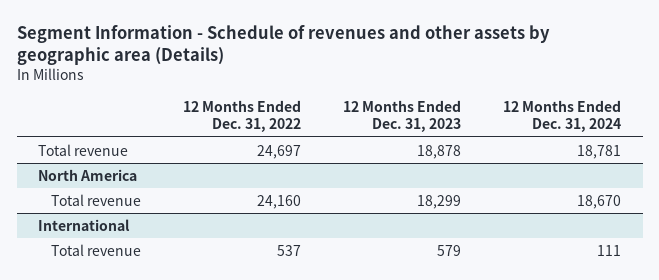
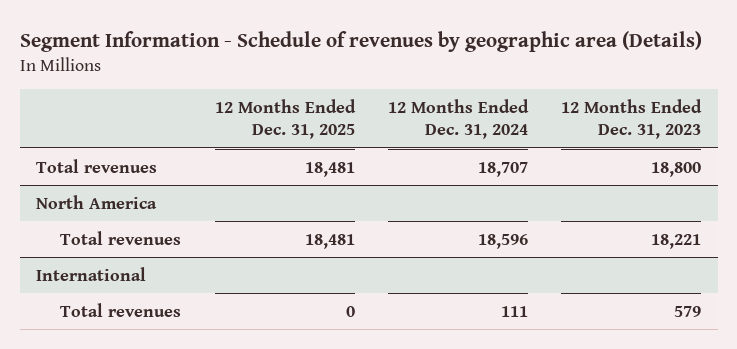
- Segment Information - Schedule of revenues and other assets by geographic area (Details)
+ Segment Information - Schedule of revenues by geographic area (Details)
- | 12 Months Ended Dec. 31, 2022 | 12 Months Ended Dec. 31, 2023 | 12 Months Ended Dec. 31, 2024
+ | 12 Months Ended Dec. 31, 2025 | 12 Months Ended Dec. 31, 2024 | 12 Months Ended Dec. 31, 2023
- Total revenue | 24,697 | 18,878 | 18,781
+ Total revenues | 18,481 | 18,707 | 18,800
@ North America
- Total revenue | 24,160 | 18,299 | 18,670
+ Total revenues | 18,481 | 18,596 | 18,221
@ International
- Total revenue | 537 | 579 | 111
+ Total revenues | 0 | 111 | 579

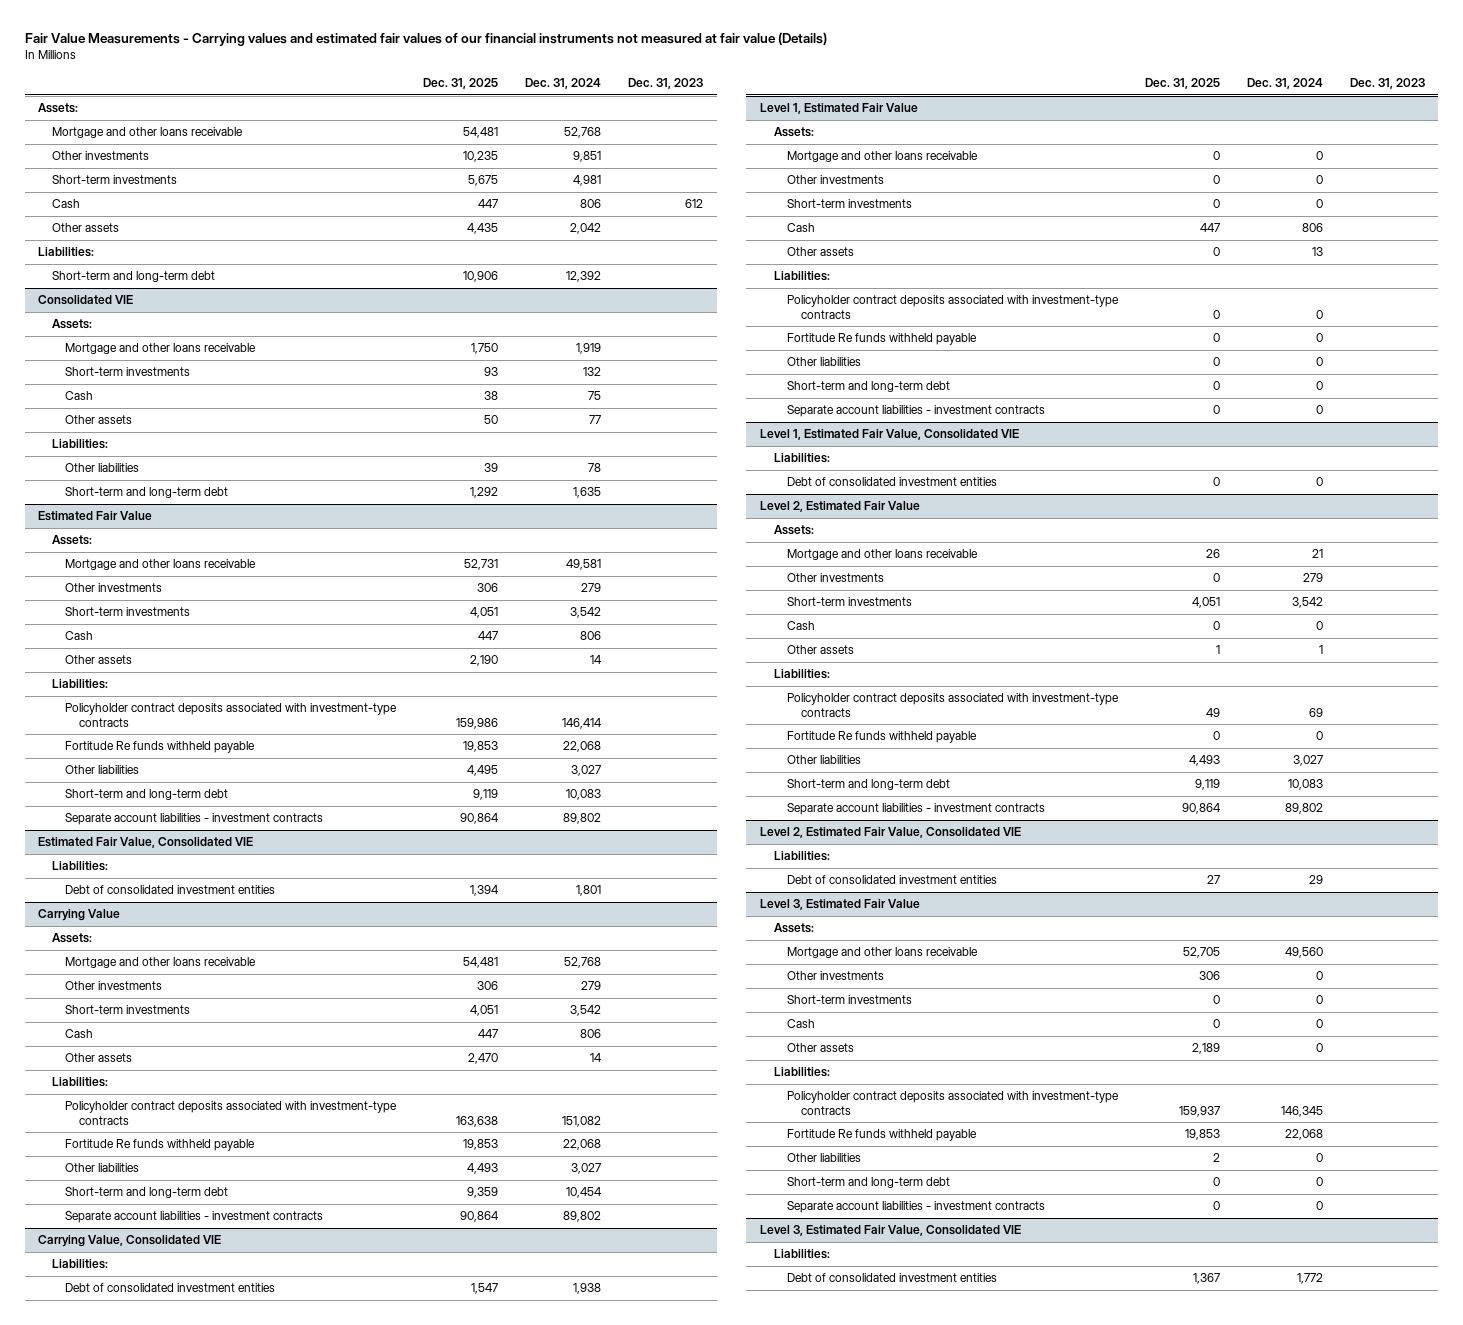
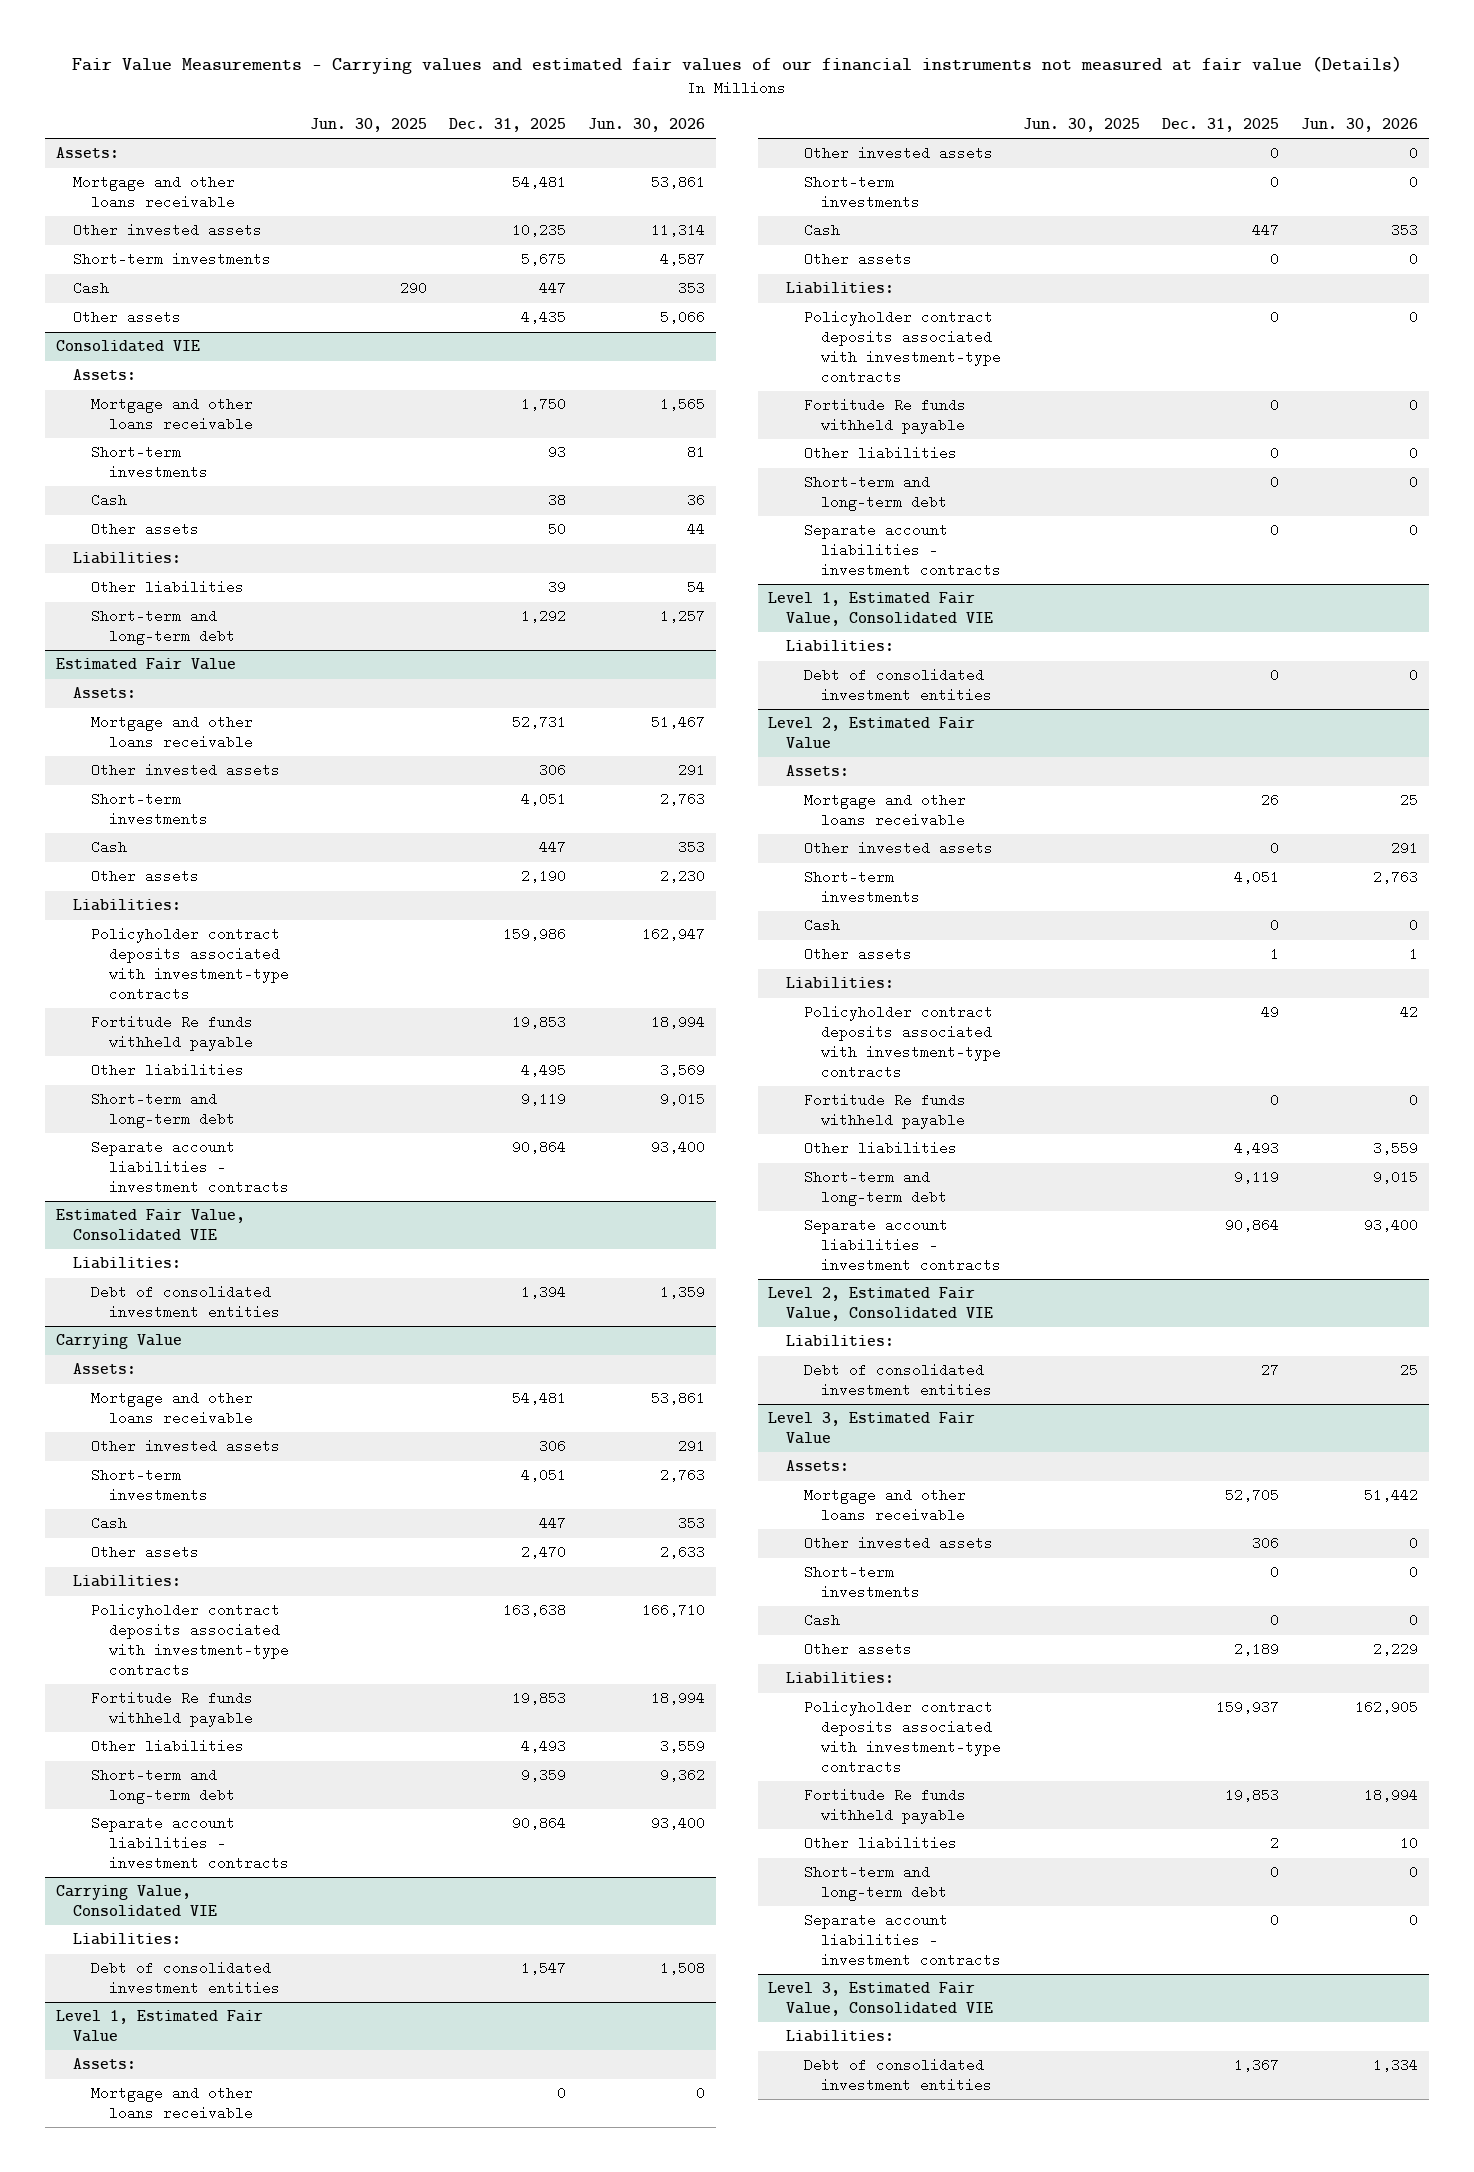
- | Dec. 31, 2025 | Dec. 31, 2024 | Dec. 31, 2023
+ | Jun. 30, 2025 | Dec. 31, 2025 | Jun. 30, 2026
- Other investments | 10,235 | 9,851 |
+ Other invested assets | | 10,235 | 11,314
- Liabilities:
- Short-term and long-term debt | 10,906 | 12,392 |
@ Estimated Fair Value
- Other investments | 306 | 279 |
+ Other invested assets | | 306 | 291
@ Carrying Value
- Other investments | 306 | 279 |
+ Other invested assets | | 306 | 291
@ Level 1, Estimated Fair Value
- Other investments | 0 | 0 |
+ Other invested assets | | 0 | 0
@ Level 2, Estimated Fair Value
- Other investments | 0 | 279 |
+ Other invested assets | | 0 | 291
@ Level 3, Estimated Fair Value
- Other investments | 306 | 0 |
+ Other invested assets | | 306 | 0

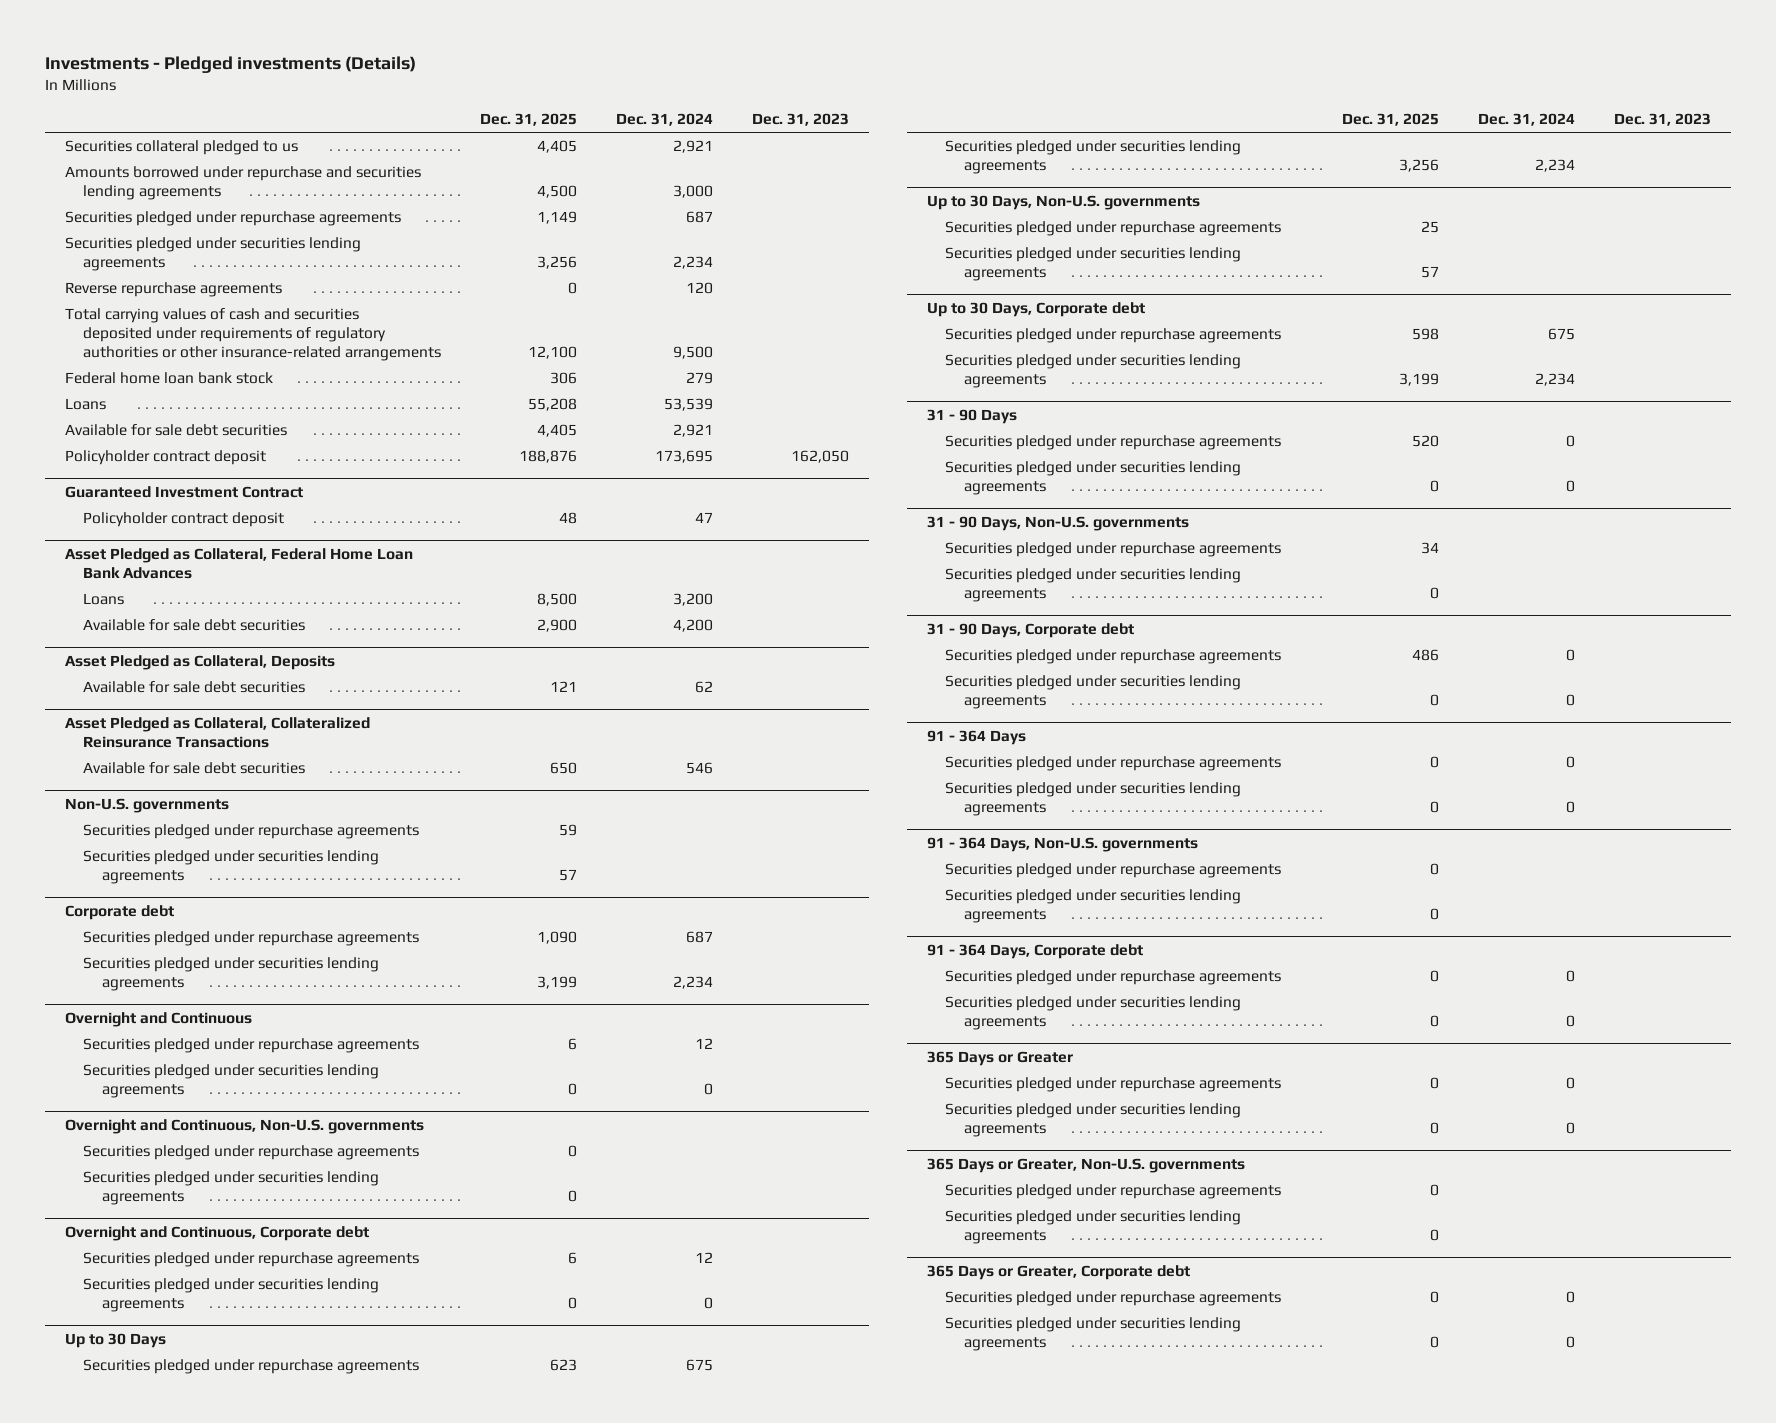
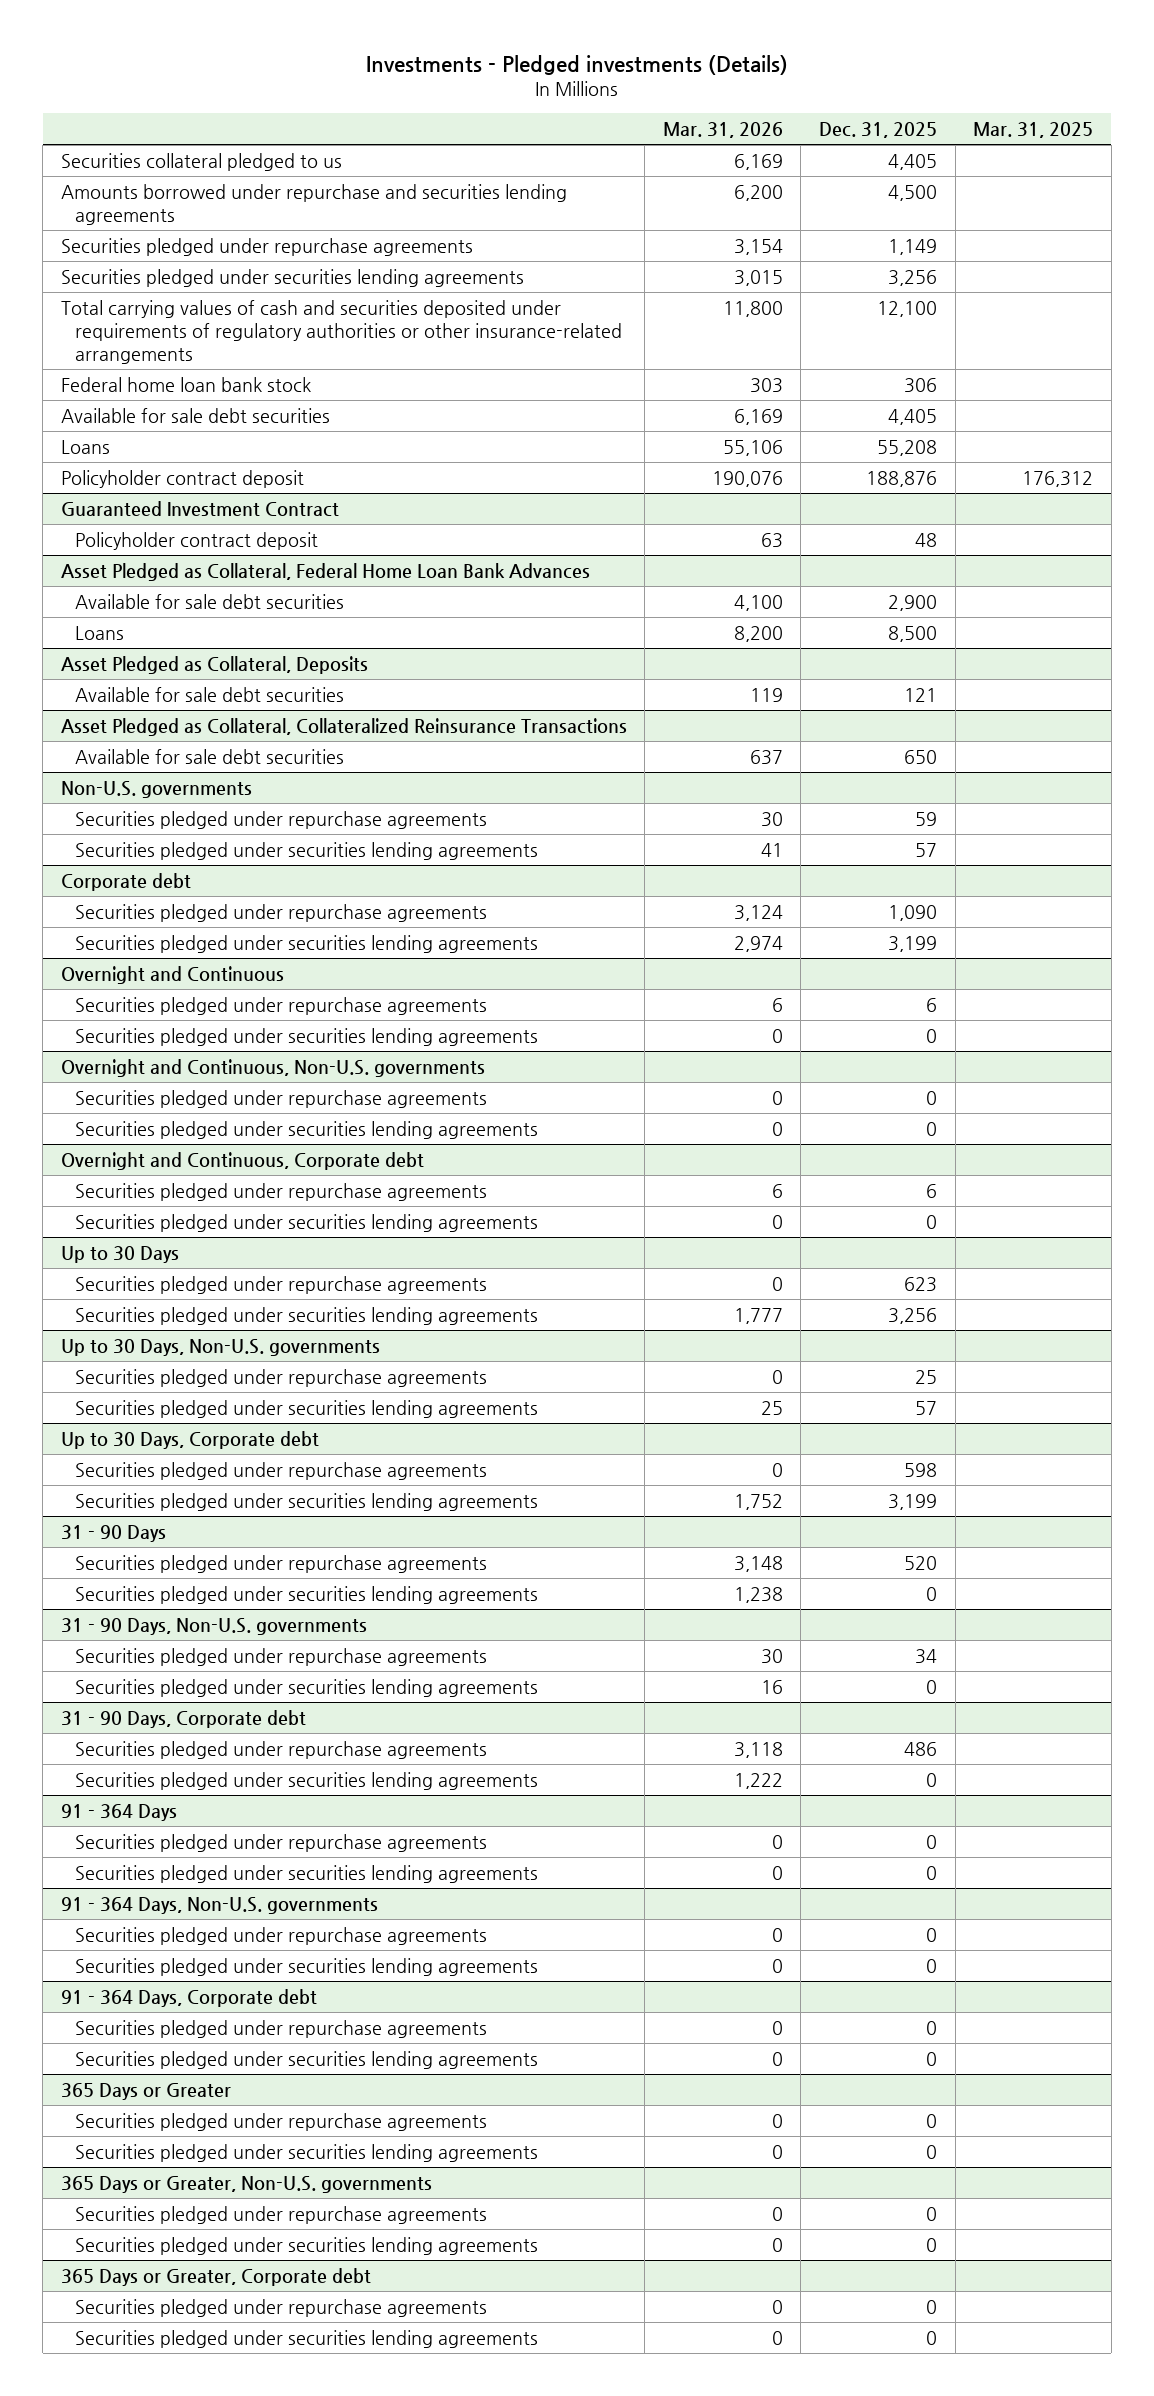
- | Dec. 31, 2025 | Dec. 31, 2024 | Dec. 31, 2023
+ | Mar. 31, 2026 | Dec. 31, 2025 | Mar. 31, 2025
- Reverse repurchase agreements | 0 | 120 |
moved down: Loans | 55,106 | 55,208 |
@ Asset Pledged as Collateral, Federal Home Loan Bank Advances
moved down: Loans | 8,200 | 8,500 |

